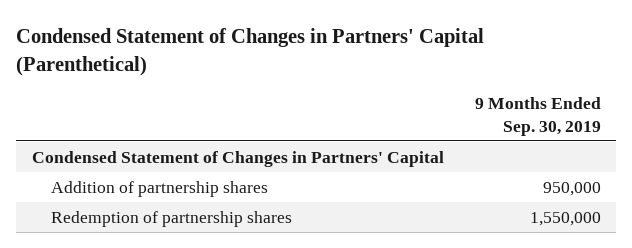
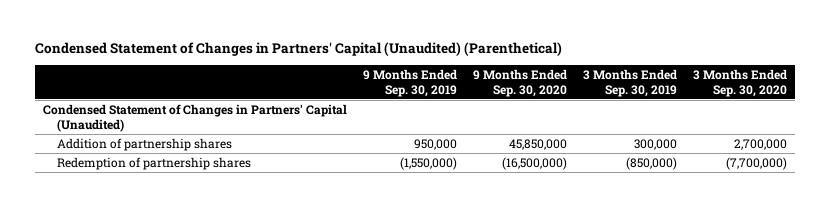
- Condensed Statement of Changes in Partners' Capital (Parenthetical)
+ Condensed Statement of Changes in Partners' Capital (Unaudited) (Parenthetical)
- | 9 Months Ended Sep. 30, 2019
+ | 9 Months Ended Sep. 30, 2019 | 9 Months Ended Sep. 30, 2020 | 3 Months Ended Sep. 30, 2019 | 3 Months Ended Sep. 30, 2020
- Condensed Statement of Changes in Partners' Capital
+ Condensed Statement of Changes in Partners' Capital (Unaudited)
- Redemption of partnership shares | 1,550,000
+ Redemption of partnership shares | (1,550,000) | (16,500,000) | (850,000) | (7,700,000)

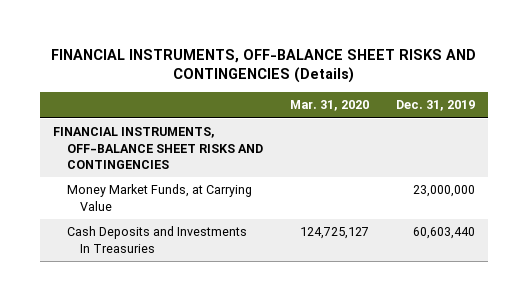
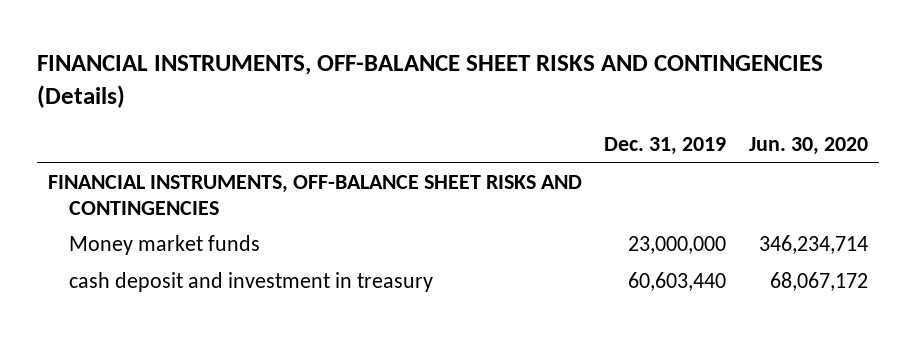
- | Mar. 31, 2020 | Dec. 31, 2019
+ | Dec. 31, 2019 | Jun. 30, 2020
- Money Market Funds, at Carrying Value | | 23,000,000
- Cash Deposits and Investments In Treasuries | 124,725,127 | 60,603,440
+ Money market funds | 23,000,000 | 346,234,714
+ cash deposit and investment in treasury | 60,603,440 | 68,067,172

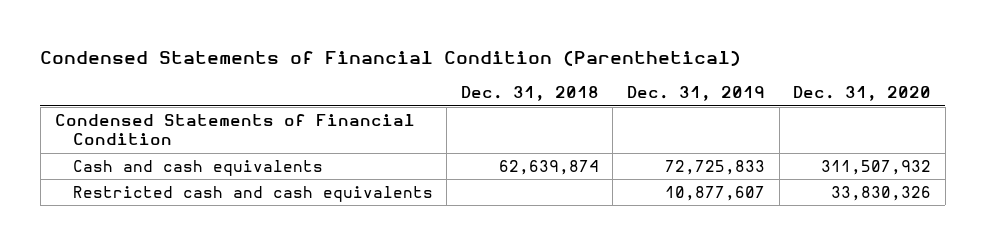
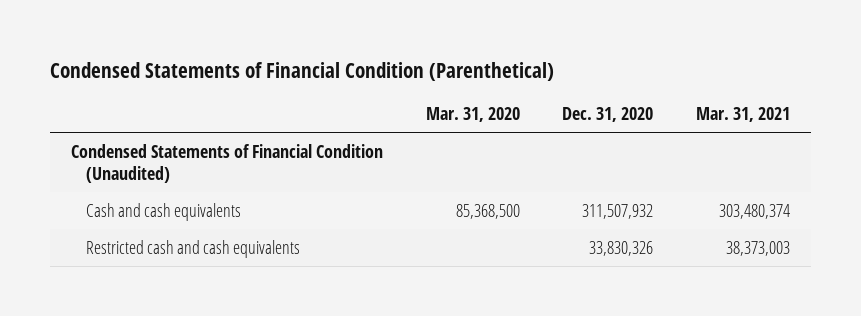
- | Dec. 31, 2018 | Dec. 31, 2019 | Dec. 31, 2020
+ | Mar. 31, 2020 | Dec. 31, 2020 | Mar. 31, 2021
- Condensed Statements of Financial Condition
+ Condensed Statements of Financial Condition (Unaudited)

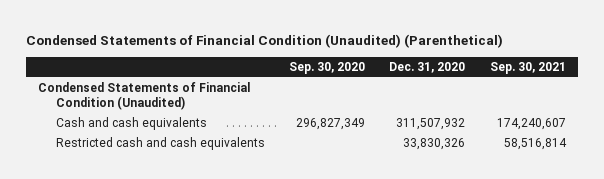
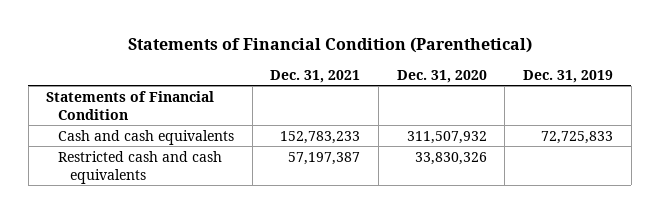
- Condensed Statements of Financial Condition (Unaudited) (Parenthetical)
+ Statements of Financial Condition (Parenthetical)
- | Sep. 30, 2020 | Dec. 31, 2020 | Sep. 30, 2021
+ | Dec. 31, 2021 | Dec. 31, 2020 | Dec. 31, 2019
- Condensed Statements of Financial Condition (Unaudited)
+ Statements of Financial Condition

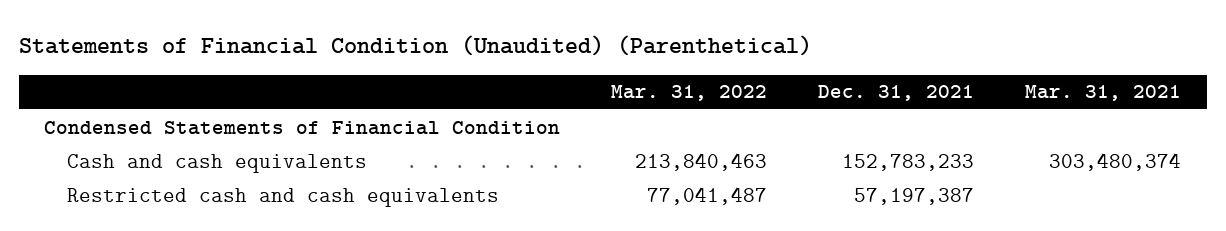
- Statements of Financial Condition (Parenthetical)
+ Statements of Financial Condition (Unaudited) (Parenthetical)
- | Dec. 31, 2021 | Dec. 31, 2020 | Dec. 31, 2019
+ | Mar. 31, 2022 | Dec. 31, 2021 | Mar. 31, 2021
- Statements of Financial Condition
+ Condensed Statements of Financial Condition

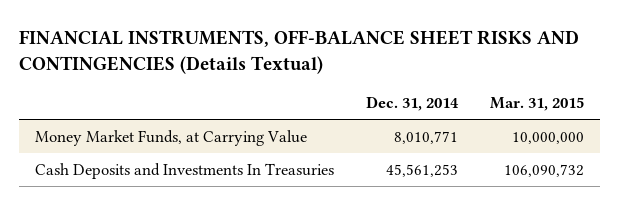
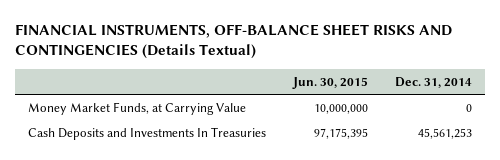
- | Dec. 31, 2014 | Mar. 31, 2015
+ | Jun. 30, 2015 | Dec. 31, 2014
- Money Market Funds, at Carrying Value | 8,010,771 | 10,000,000
+ Money Market Funds, at Carrying Value | 10,000,000 | 0

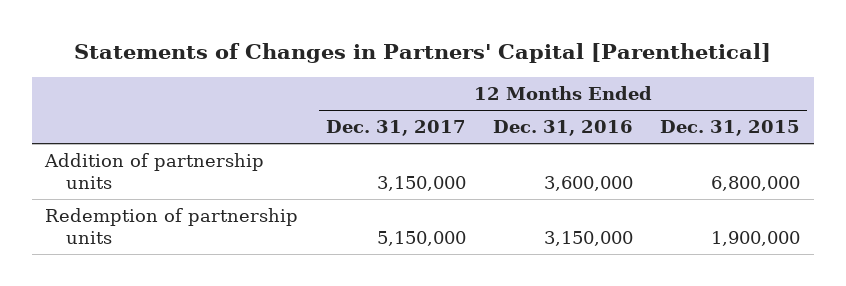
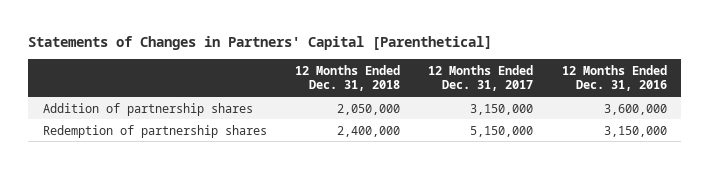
- | 12 Months Ended Dec. 31, 2017 | 12 Months Ended Dec. 31, 2016 | 12 Months Ended Dec. 31, 2015
+ | 12 Months Ended Dec. 31, 2018 | 12 Months Ended Dec. 31, 2017 | 12 Months Ended Dec. 31, 2016
- Addition of partnership units | 3,150,000 | 3,600,000 | 6,800,000
- Redemption of partnership units | 5,150,000 | 3,150,000 | 1,900,000
+ Addition of partnership shares | 2,050,000 | 3,150,000 | 3,600,000
+ Redemption of partnership shares | 2,400,000 | 5,150,000 | 3,150,000

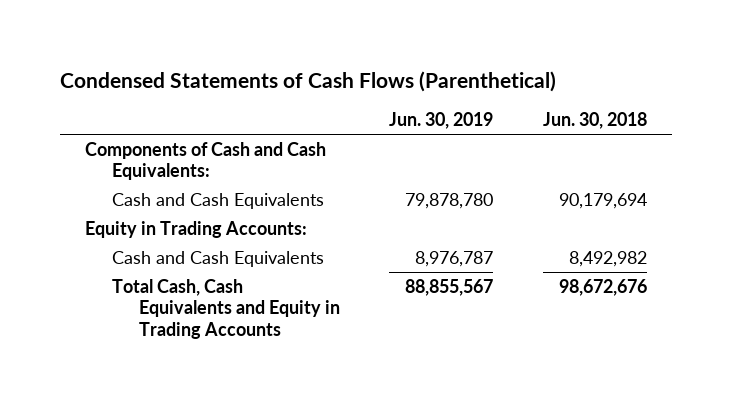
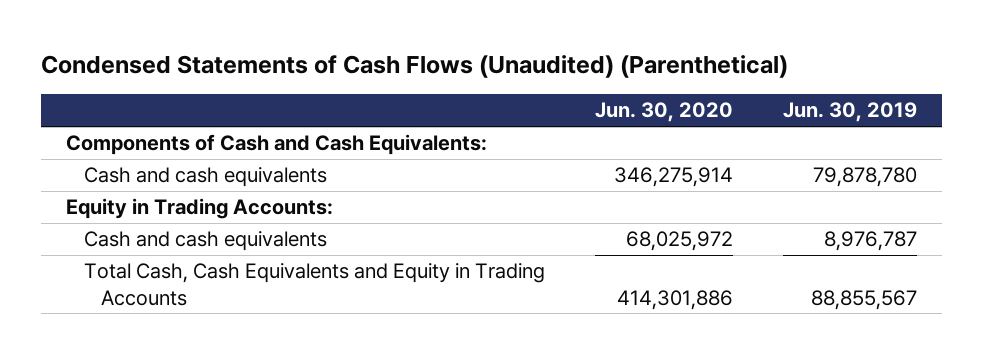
- Condensed Statements of Cash Flows (Parenthetical)
+ Condensed Statements of Cash Flows (Unaudited) (Parenthetical)
- | Jun. 30, 2019 | Jun. 30, 2018
+ | Jun. 30, 2020 | Jun. 30, 2019
- Cash and Cash Equivalents | 79,878,780 | 90,179,694
+ Cash and cash equivalents | 346,275,914 | 79,878,780
- Cash and Cash Equivalents | 8,976,787 | 8,492,982
+ Cash and cash equivalents | 68,025,972 | 8,976,787

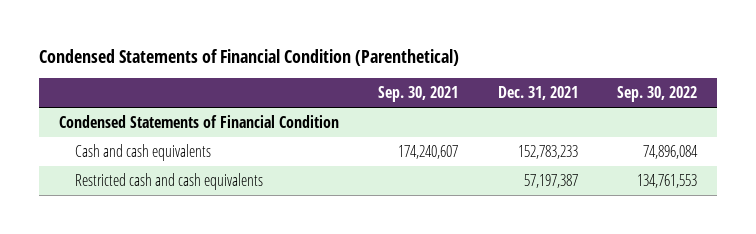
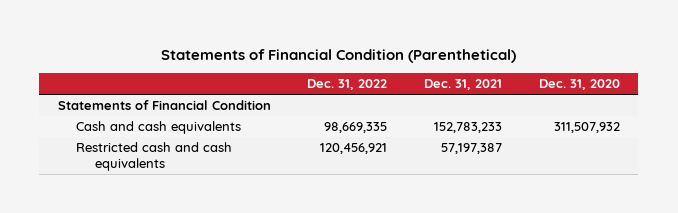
- Condensed Statements of Financial Condition (Parenthetical)
+ Statements of Financial Condition (Parenthetical)
- | Sep. 30, 2021 | Dec. 31, 2021 | Sep. 30, 2022
+ | Dec. 31, 2022 | Dec. 31, 2021 | Dec. 31, 2020
- Condensed Statements of Financial Condition
+ Statements of Financial Condition

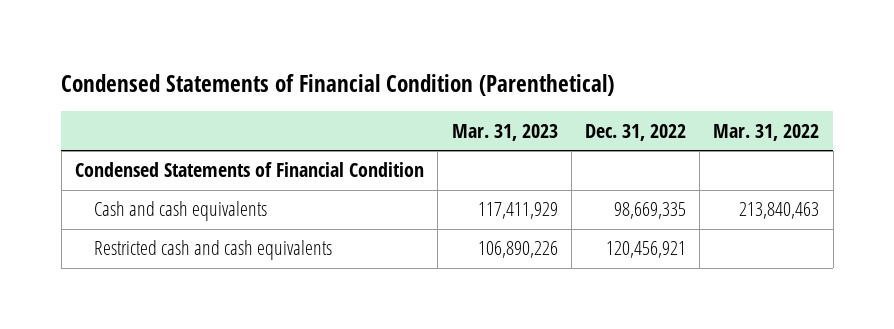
- Statements of Financial Condition (Parenthetical)
+ Condensed Statements of Financial Condition (Parenthetical)
- | Dec. 31, 2022 | Dec. 31, 2021 | Dec. 31, 2020
+ | Mar. 31, 2023 | Dec. 31, 2022 | Mar. 31, 2022
- Statements of Financial Condition
+ Condensed Statements of Financial Condition

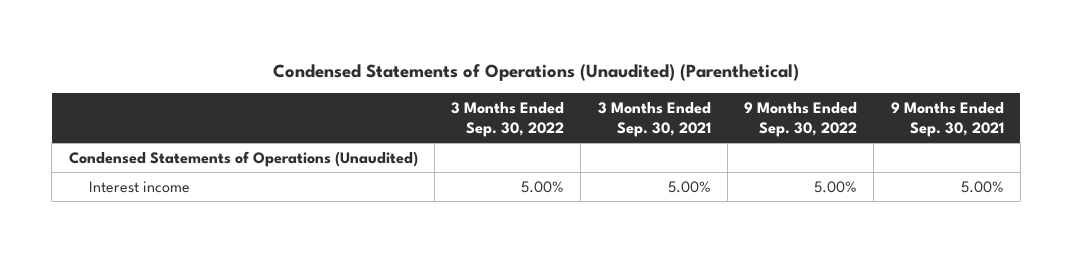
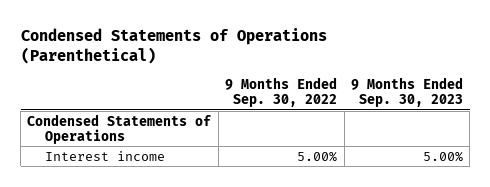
- Condensed Statements of Operations (Unaudited) (Parenthetical)
+ Condensed Statements of Operations (Parenthetical)
- | 3 Months Ended Sep. 30, 2022 | 3 Months Ended Sep. 30, 2021 | 9 Months Ended Sep. 30, 2022 | 9 Months Ended Sep. 30, 2021
+ | 9 Months Ended Sep. 30, 2022 | 9 Months Ended Sep. 30, 2023
- Condensed Statements of Operations (Unaudited)
+ Condensed Statements of Operations

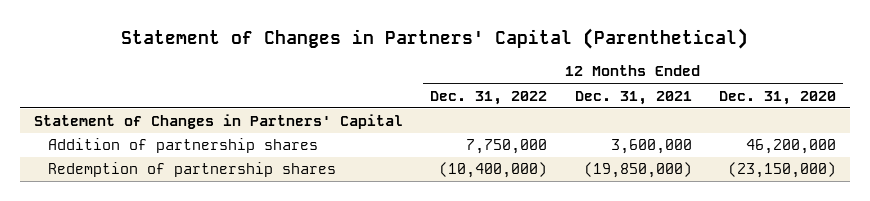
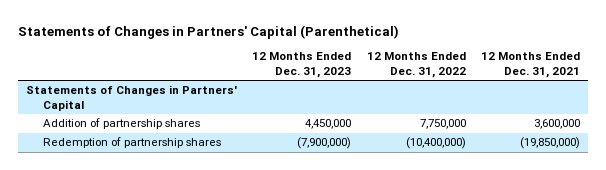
- Statement of Changes in Partners' Capital (Parenthetical)
+ Statements of Changes in Partners' Capital (Parenthetical)
- | 12 Months Ended Dec. 31, 2022 | 12 Months Ended Dec. 31, 2021 | 12 Months Ended Dec. 31, 2020
+ | 12 Months Ended Dec. 31, 2023 | 12 Months Ended Dec. 31, 2022 | 12 Months Ended Dec. 31, 2021
- Statement of Changes in Partners' Capital
+ Statements of Changes in Partners' Capital

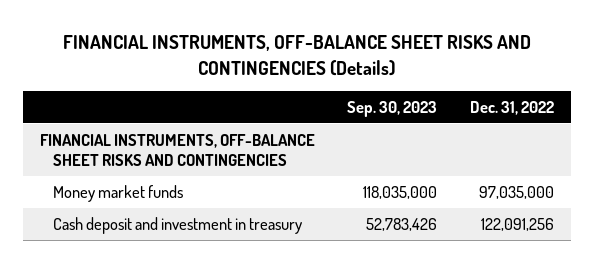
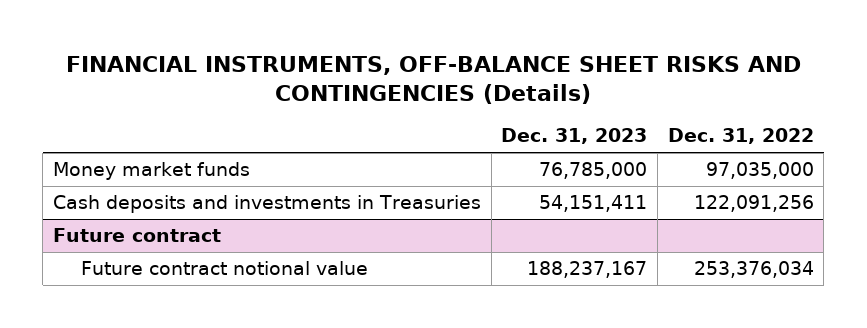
- | Sep. 30, 2023 | Dec. 31, 2022
+ | Dec. 31, 2023 | Dec. 31, 2022
- FINANCIAL INSTRUMENTS, OFF-BALANCE SHEET RISKS AND CONTINGENCIES
- Cash deposit and investment in treasury | 52,783,426 | 122,091,256
+ Cash deposits and investments in Treasuries | 54,151,411 | 122,091,256
+ Future contract
+ Future contract notional value | 188,237,167 | 253,376,034

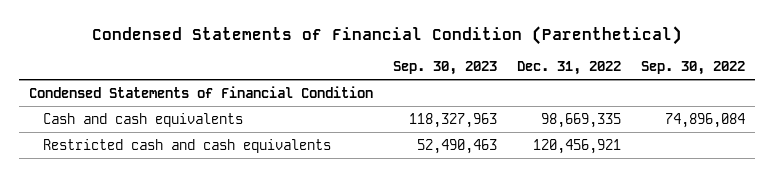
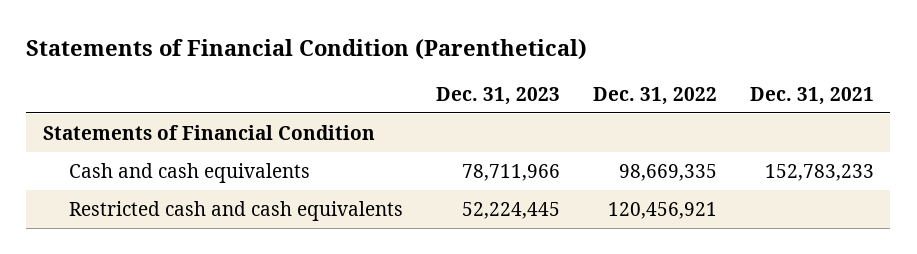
- Condensed Statements of Financial Condition (Parenthetical)
+ Statements of Financial Condition (Parenthetical)
- | Sep. 30, 2023 | Dec. 31, 2022 | Sep. 30, 2022
+ | Dec. 31, 2023 | Dec. 31, 2022 | Dec. 31, 2021
- Condensed Statements of Financial Condition
+ Statements of Financial Condition

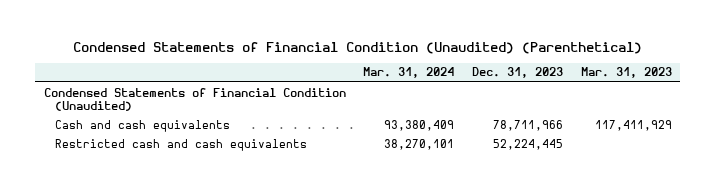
- Statements of Financial Condition (Parenthetical)
+ Condensed Statements of Financial Condition (Unaudited) (Parenthetical)
- | Dec. 31, 2023 | Dec. 31, 2022 | Dec. 31, 2021
+ | Mar. 31, 2024 | Dec. 31, 2023 | Mar. 31, 2023
- Statements of Financial Condition
+ Condensed Statements of Financial Condition (Unaudited)

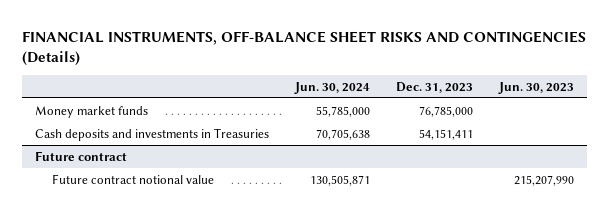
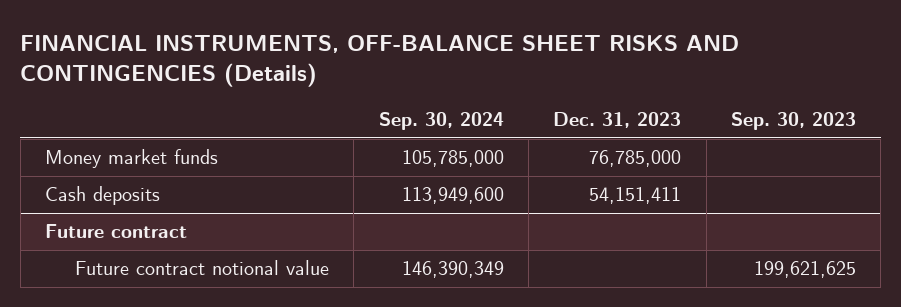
- | Jun. 30, 2024 | Dec. 31, 2023 | Jun. 30, 2023
+ | Sep. 30, 2024 | Dec. 31, 2023 | Sep. 30, 2023
- Cash deposits and investments in Treasuries | 70,705,638 | 54,151,411 |
+ Cash deposits | 113,949,600 | 54,151,411 |

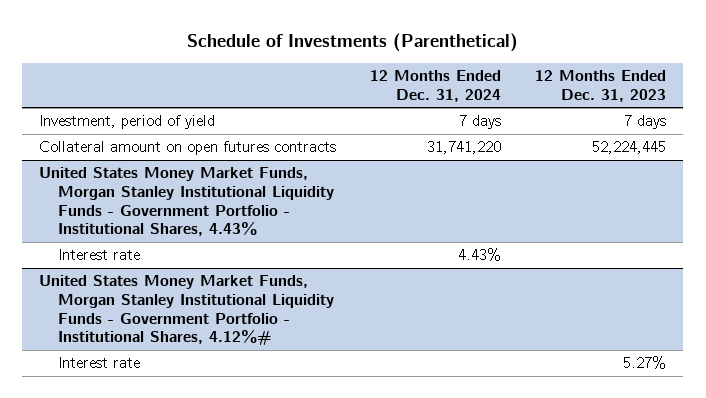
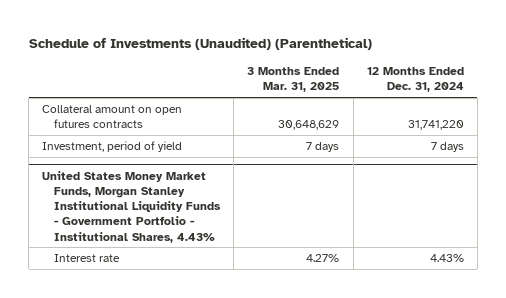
- Schedule of Investments (Parenthetical)
+ Schedule of Investments (Unaudited) (Parenthetical)
- | 12 Months Ended Dec. 31, 2024 | 12 Months Ended Dec. 31, 2023
+ | 3 Months Ended Mar. 31, 2025 | 12 Months Ended Dec. 31, 2024
moved down: Investment, period of yield | 7 days | 7 days
- United States Money Market Funds, Morgan Stanley Institutional Liquidity Funds - Government Portfolio - Institutional Shares, 4.12%#
- Interest rate | | 5.27%

